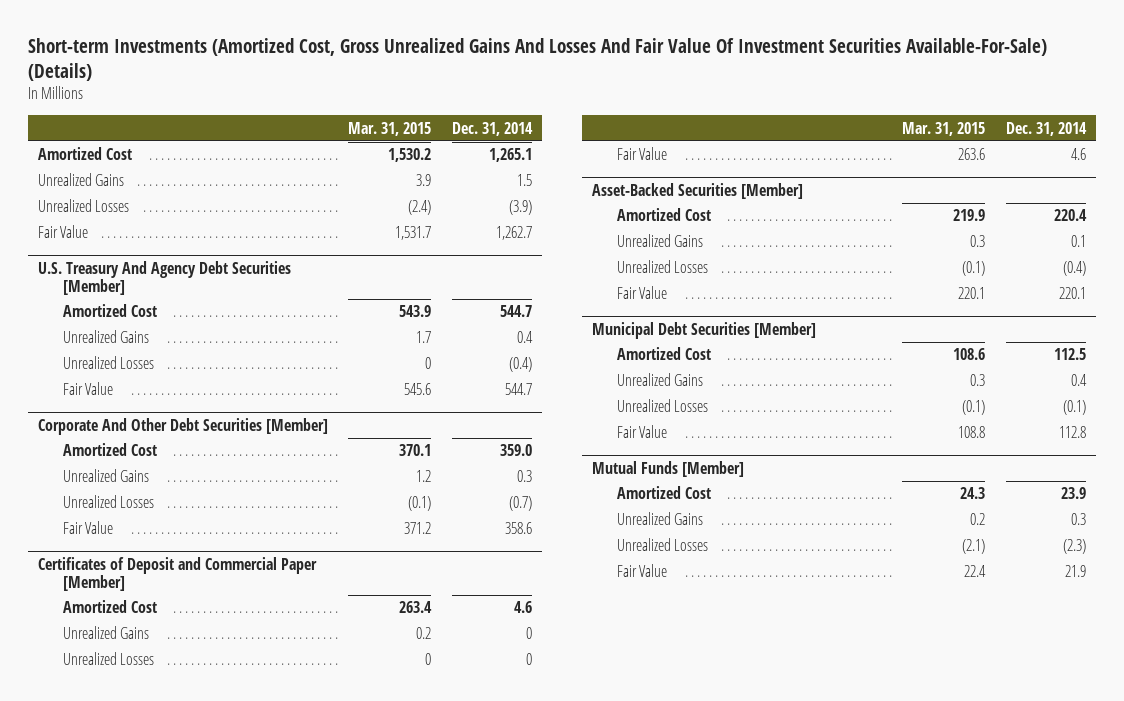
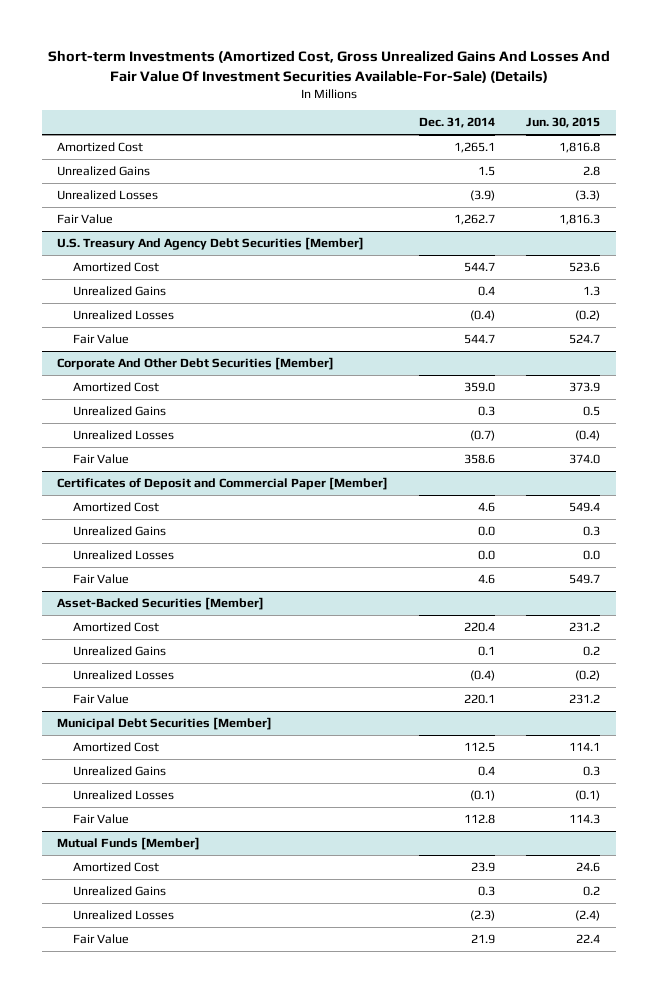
- | Mar. 31, 2015 | Dec. 31, 2014
+ | Dec. 31, 2014 | Jun. 30, 2015
@ Certificates of Deposit and Commercial Paper [Member]
- Unrealized Gains | 0.2 | 0
- Unrealized Losses | 0 | 0
+ Unrealized Gains | 0.0 | 0.3
+ Unrealized Losses | 0.0 | 0.0

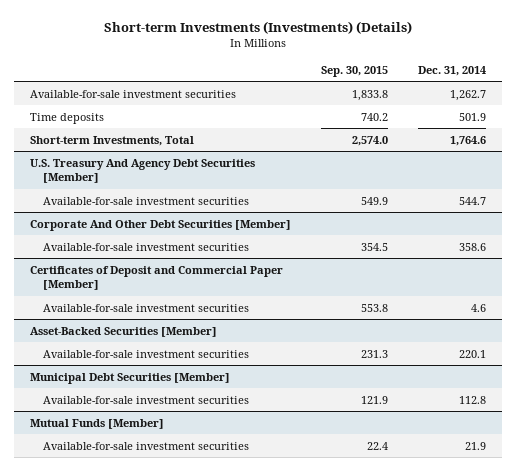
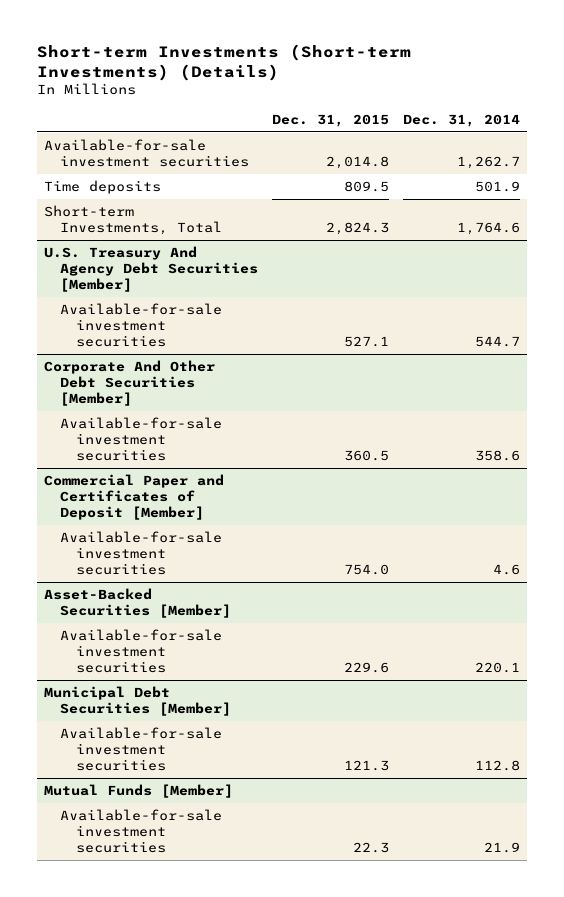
- Short-term Investments (Investments) (Details)
+ Short-term Investments (Short-term Investments) (Details)
- | Sep. 30, 2015 | Dec. 31, 2014
+ | Dec. 31, 2015 | Dec. 31, 2014
- Certificates of Deposit and Commercial Paper [Member]
+ Commercial Paper and Certificates of Deposit [Member]

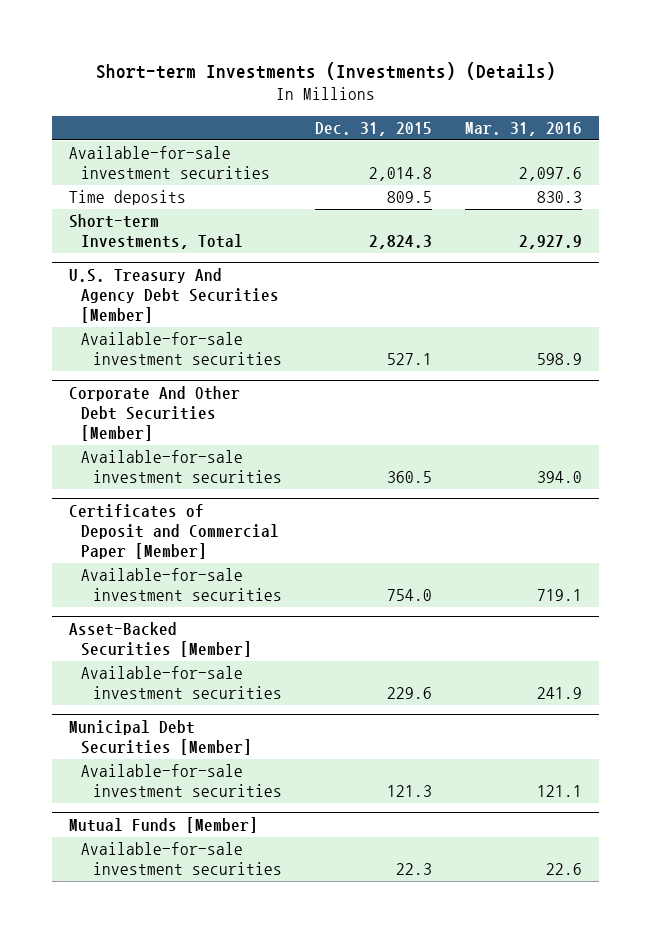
- Short-term Investments (Short-term Investments) (Details)
+ Short-term Investments (Investments) (Details)
- | Dec. 31, 2015 | Dec. 31, 2014
+ | Dec. 31, 2015 | Mar. 31, 2016
- Commercial Paper and Certificates of Deposit [Member]
+ Certificates of Deposit and Commercial Paper [Member]

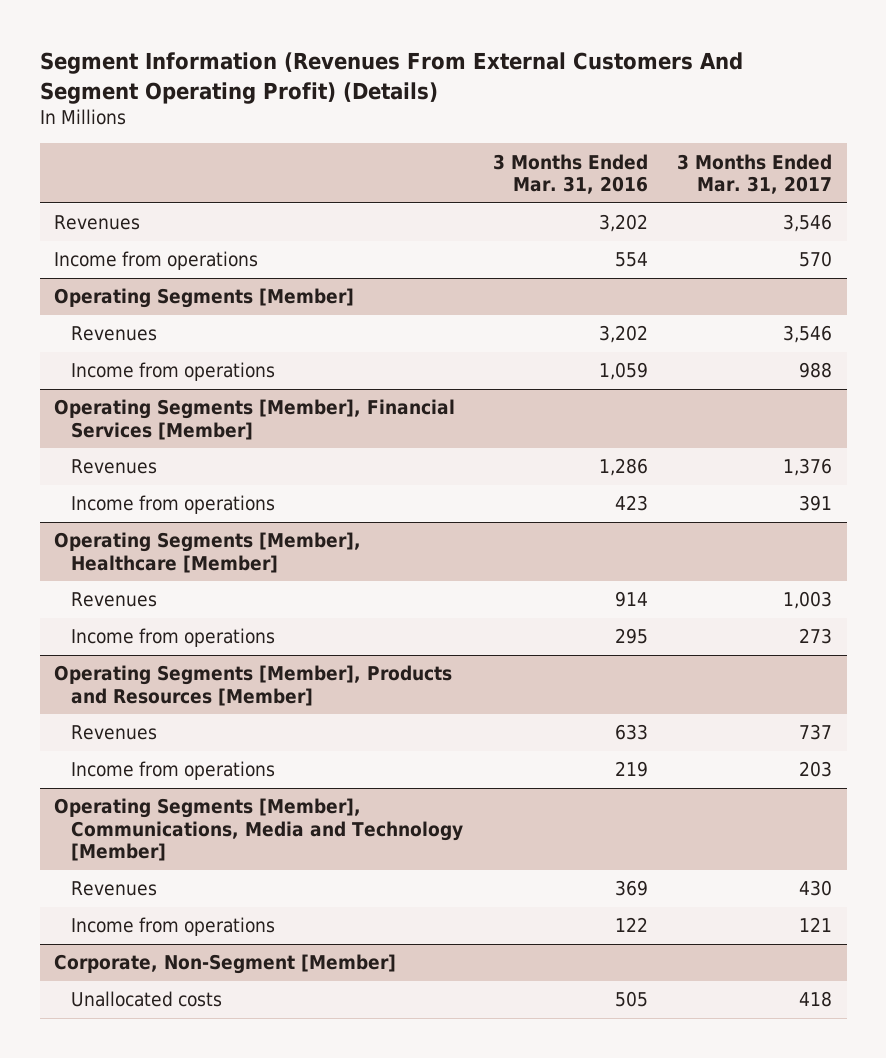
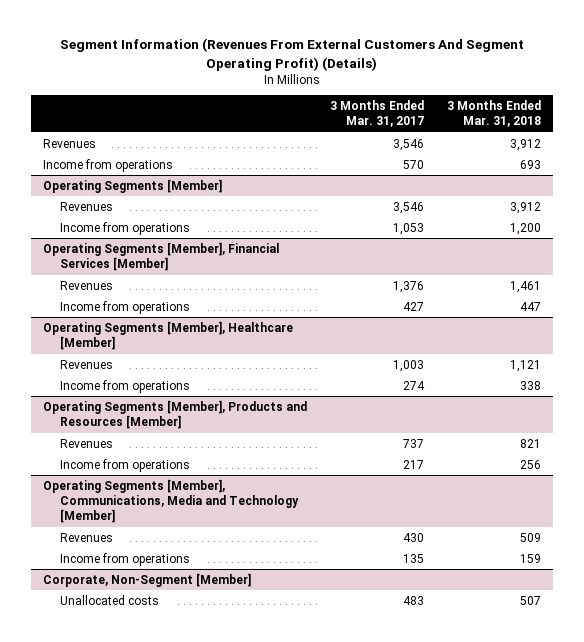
- | 3 Months Ended Mar. 31, 2016 | 3 Months Ended Mar. 31, 2017
+ | 3 Months Ended Mar. 31, 2017 | 3 Months Ended Mar. 31, 2018
@ Operating Segments [Member]
- Income from operations | 1,059 | 988
+ Income from operations | 1,053 | 1,200
@ Operating Segments [Member], Financial Services [Member]
- Income from operations | 423 | 391
+ Income from operations | 427 | 447
@ Operating Segments [Member], Healthcare [Member]
- Income from operations | 295 | 273
+ Income from operations | 274 | 338
@ Operating Segments [Member], Products and Resources [Member]
- Income from operations | 219 | 203
+ Income from operations | 217 | 256
@ Operating Segments [Member], Communications, Media and Technology [Member]
- Income from operations | 122 | 121
+ Income from operations | 135 | 159
@ Corporate, Non-Segment [Member]
- Unallocated costs | 505 | 418
+ Unallocated costs | 483 | 507

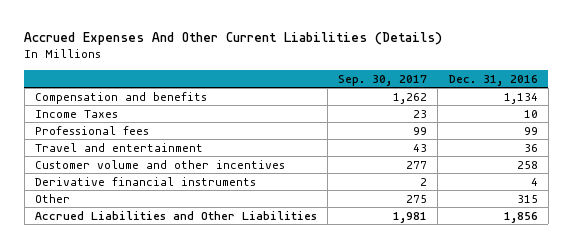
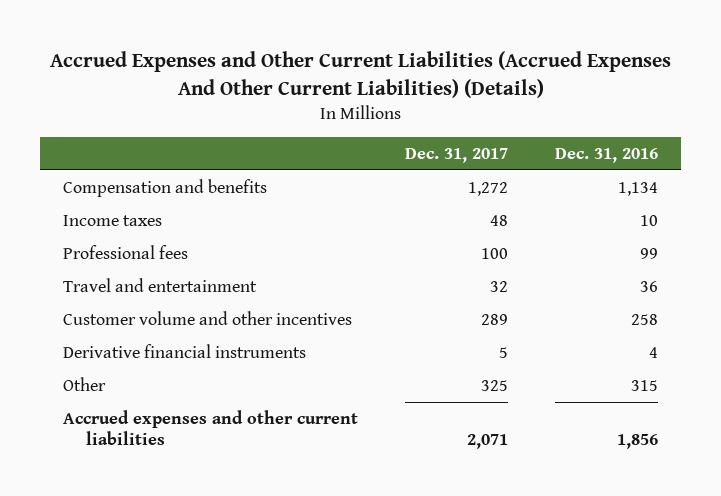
- Accrued Expenses And Other Current Liabilities (Details)
+ Accrued Expenses and Other Current Liabilities (Accrued Expenses And Other Current Liabilities) (Details)
- | Sep. 30, 2017 | Dec. 31, 2016
+ | Dec. 31, 2017 | Dec. 31, 2016
- Income Taxes | 23 | 10
+ Income taxes | 48 | 10
- Accrued Liabilities and Other Liabilities | 1,981 | 1,856
+ Accrued expenses and other current liabilities | 2,071 | 1,856

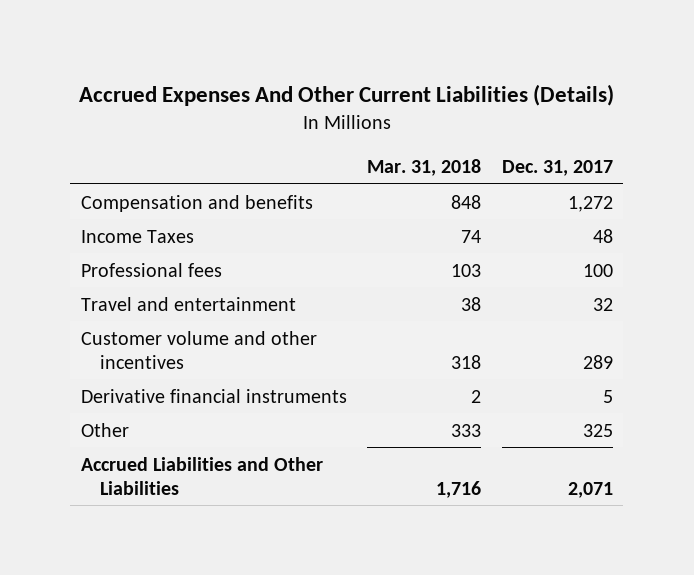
- Accrued Expenses and Other Current Liabilities (Accrued Expenses And Other Current Liabilities) (Details)
+ Accrued Expenses And Other Current Liabilities (Details)
- | Dec. 31, 2017 | Dec. 31, 2016
+ | Mar. 31, 2018 | Dec. 31, 2017
- Income taxes | 48 | 10
+ Income Taxes | 74 | 48
- Accrued expenses and other current liabilities | 2,071 | 1,856
+ Accrued Liabilities and Other Liabilities | 1,716 | 2,071

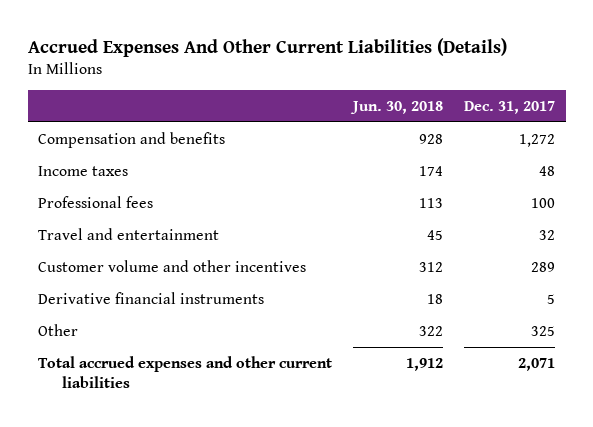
- | Mar. 31, 2018 | Dec. 31, 2017
+ | Jun. 30, 2018 | Dec. 31, 2017
- Income Taxes | 74 | 48
+ Income taxes | 174 | 48
- Accrued Liabilities and Other Liabilities | 1,716 | 2,071
+ Total accrued expenses and other current liabilities | 1,912 | 2,071

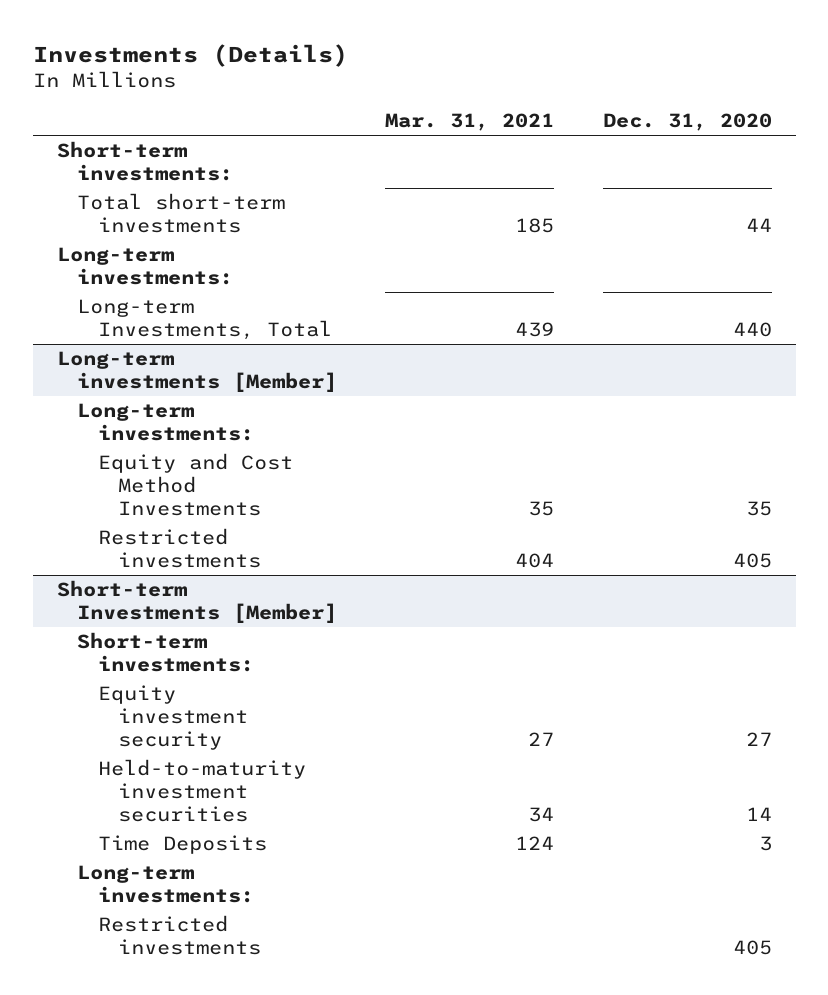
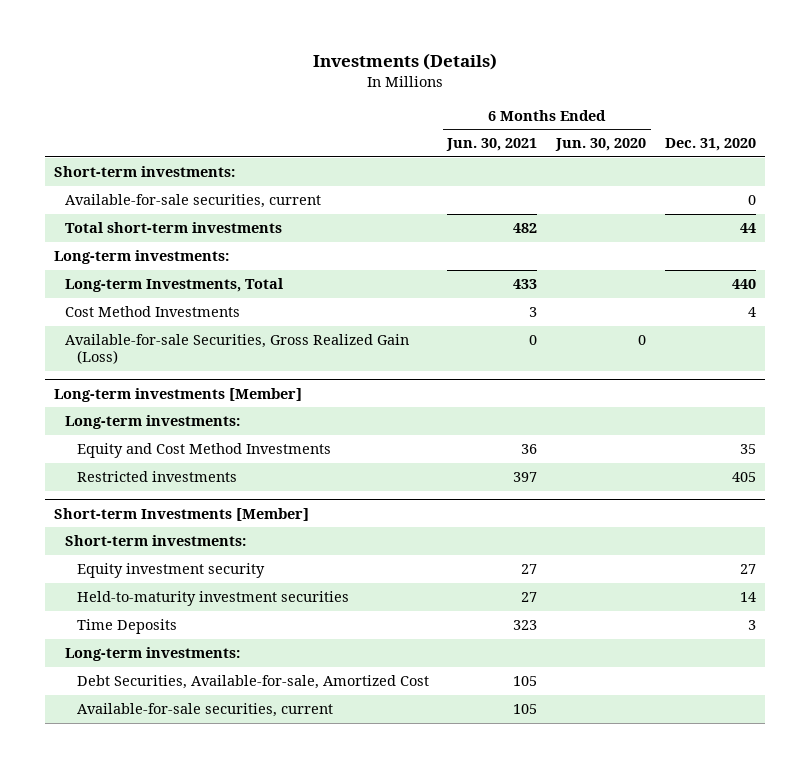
- | Mar. 31, 2021 | Dec. 31, 2020
+ | 6 Months Ended Jun. 30, 2021 | 6 Months Ended Jun. 30, 2020 | Dec. 31, 2020
+ Available-for-sale securities, current | | | 0
+ Cost Method Investments | 3 | | 4
+ Available-for-sale Securities, Gross Realized Gain (Loss) | 0 | 0 |
@ Short-term Investments [Member]
- Restricted investments | | 405
+ Debt Securities, Available-for-sale, Amortized Cost | 105 | |
+ Available-for-sale securities, current | 105 | |

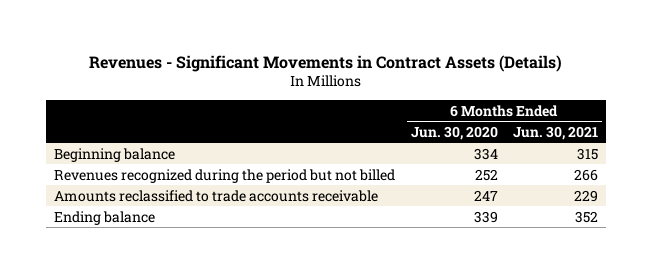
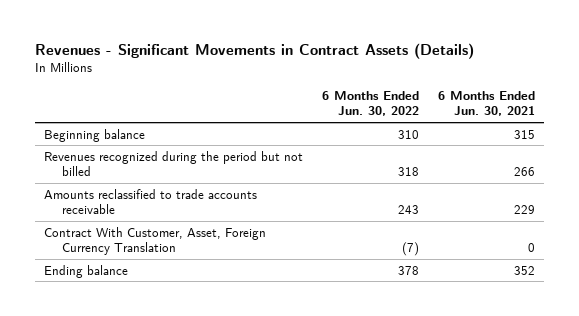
- | 6 Months Ended Jun. 30, 2020 | 6 Months Ended Jun. 30, 2021
+ | 6 Months Ended Jun. 30, 2022 | 6 Months Ended Jun. 30, 2021
+ Contract With Customer, Asset, Foreign Currency Translation | (7) | 0

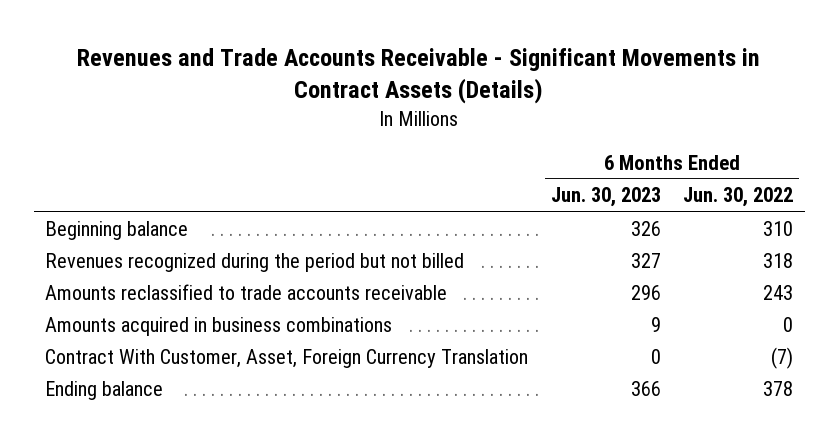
- Revenues - Significant Movements in Contract Assets (Details)
+ Revenues and Trade Accounts Receivable - Significant Movements in Contract Assets (Details)
- | 6 Months Ended Jun. 30, 2022 | 6 Months Ended Jun. 30, 2021
+ | 6 Months Ended Jun. 30, 2023 | 6 Months Ended Jun. 30, 2022
+ Amounts acquired in business combinations | 9 | 0

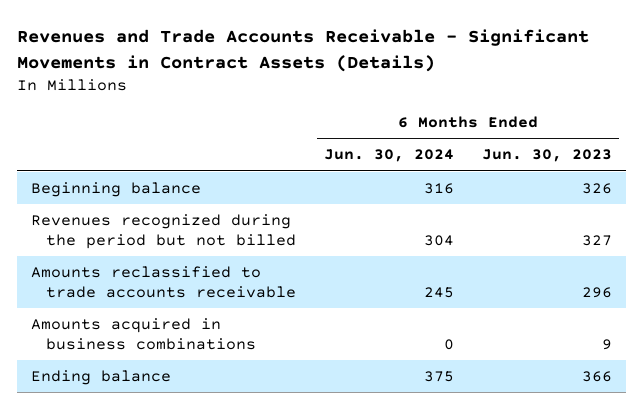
- | 6 Months Ended Jun. 30, 2023 | 6 Months Ended Jun. 30, 2022
+ | 6 Months Ended Jun. 30, 2024 | 6 Months Ended Jun. 30, 2023
- Contract With Customer, Asset, Foreign Currency Translation | 0 | (7)

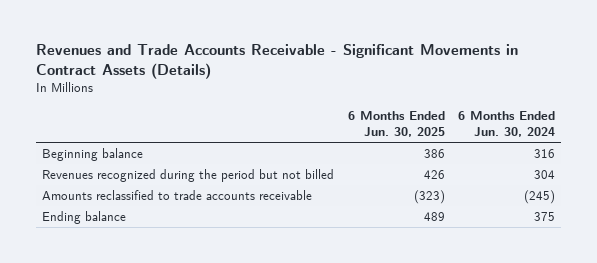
- | 6 Months Ended Jun. 30, 2024 | 6 Months Ended Jun. 30, 2023
+ | 6 Months Ended Jun. 30, 2025 | 6 Months Ended Jun. 30, 2024
- Amounts reclassified to trade accounts receivable | 245 | 296
- Amounts acquired in business combinations | 0 | 9
+ Amounts reclassified to trade accounts receivable | (323) | (245)

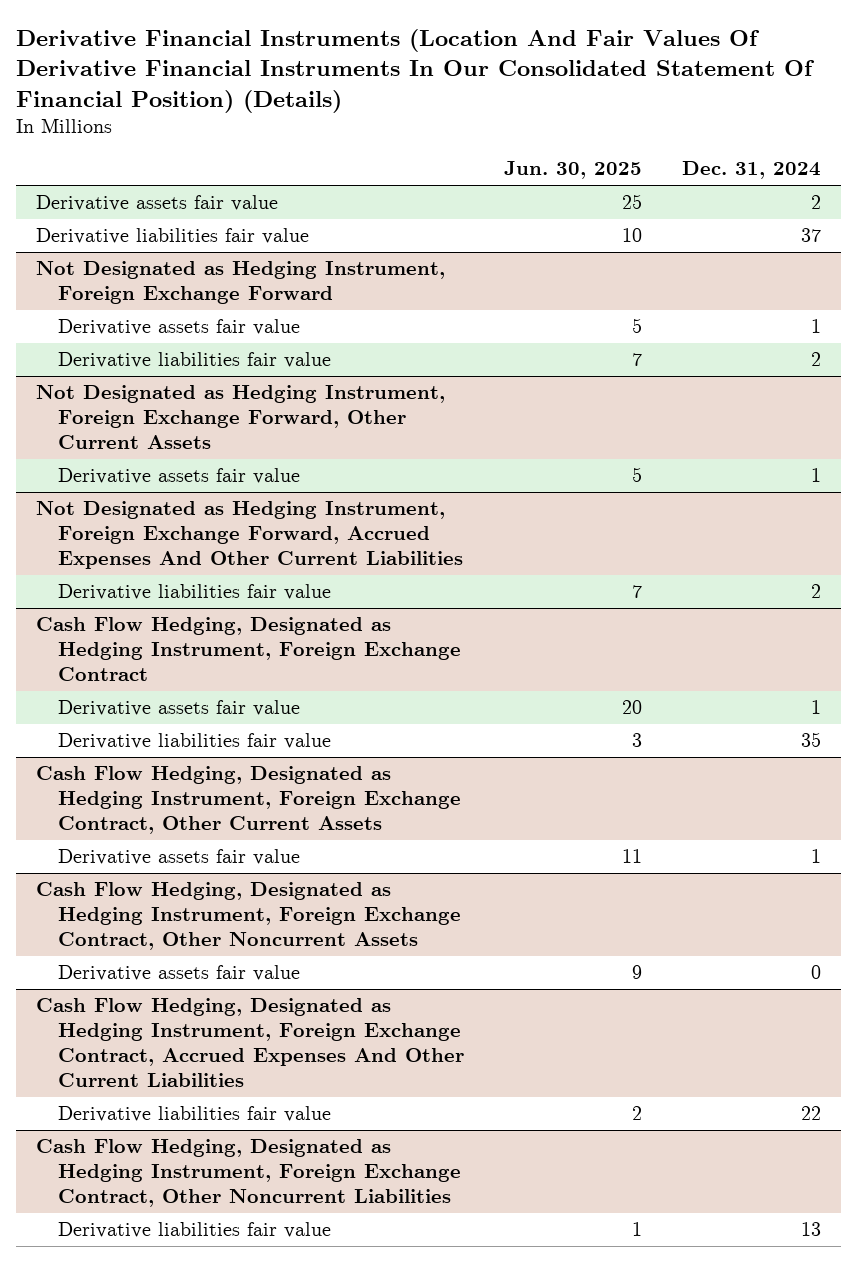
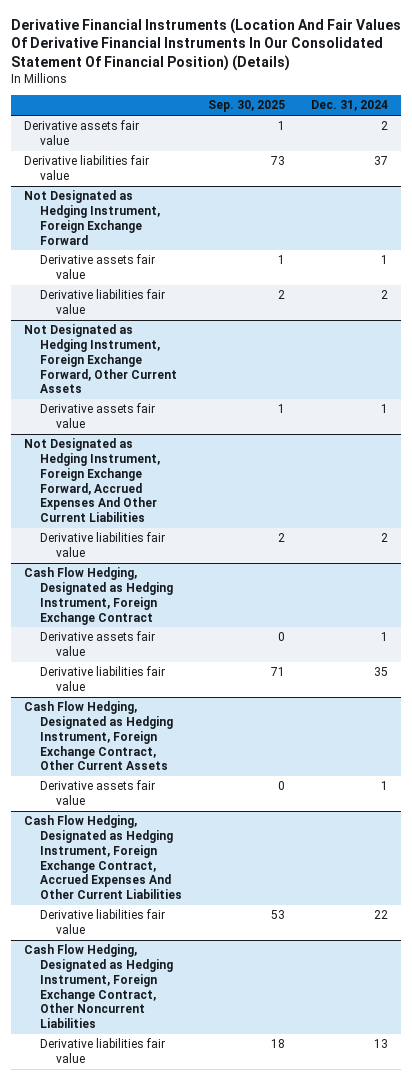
- | Jun. 30, 2025 | Dec. 31, 2024
+ | Sep. 30, 2025 | Dec. 31, 2024
- Cash Flow Hedging, Designated as Hedging Instrument, Foreign Exchange Contract, Other Noncurrent Assets
- Derivative assets fair value | 9 | 0

